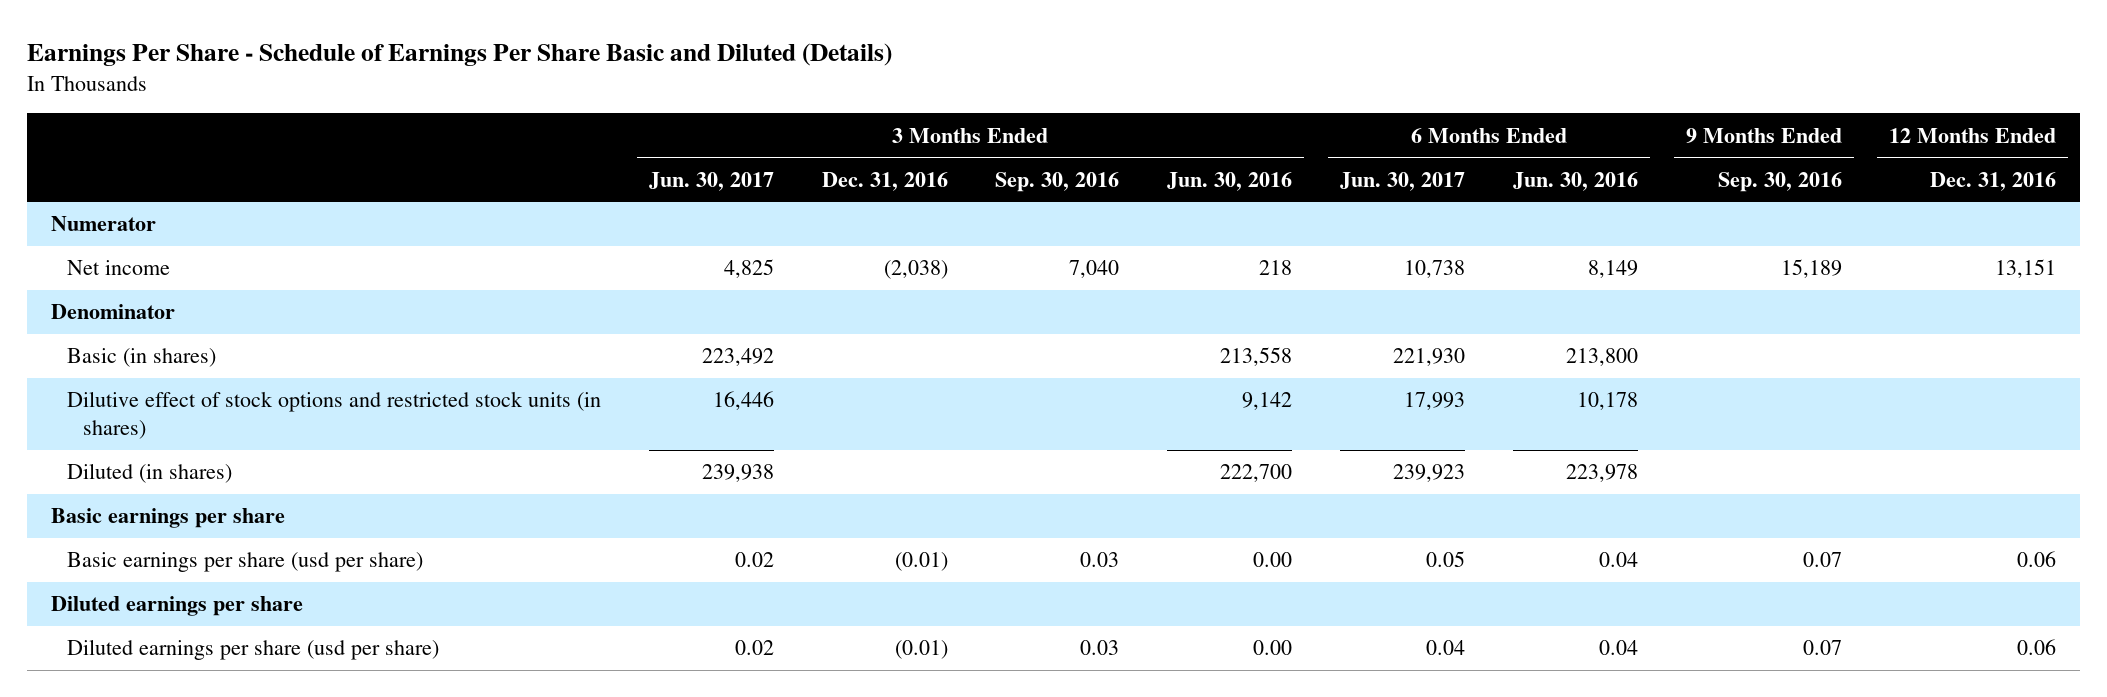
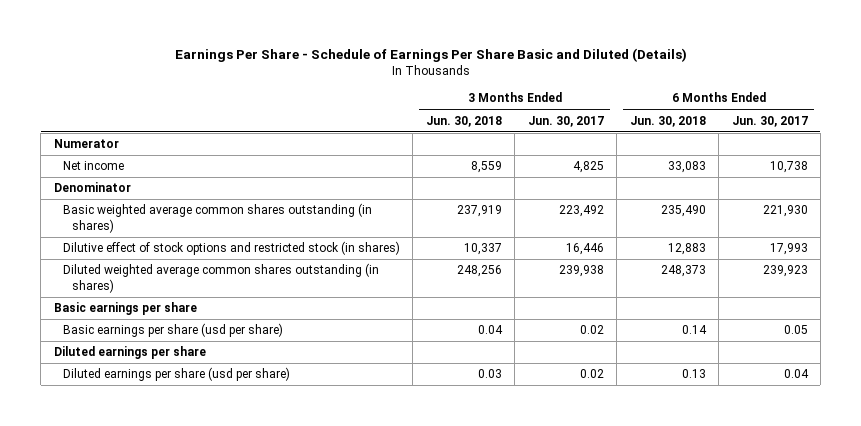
- | 3 Months Ended Jun. 30, 2017 | 3 Months Ended Dec. 31, 2016 | 3 Months Ended Sep. 30, 2016 | 3 Months Ended Jun. 30, 2016 | 6 Months Ended Jun. 30, 2017 | 6 Months Ended Jun. 30, 2016 | 9 Months Ended Sep. 30, 2016 | 12 Months Ended Dec. 31, 2016
+ | 3 Months Ended Jun. 30, 2018 | 3 Months Ended Jun. 30, 2017 | 6 Months Ended Jun. 30, 2018 | 6 Months Ended Jun. 30, 2017
- Basic (in shares) | 223,492 | | | 213,558 | 221,930 | 213,800 | |
- Dilutive effect of stock options and restricted stock units (in shares) | 16,446 | | | 9,142 | 17,993 | 10,178 | |
- Diluted (in shares) | 239,938 | | | 222,700 | 239,923 | 223,978 | |
+ Basic weighted average common shares outstanding (in shares) | 237,919 | 223,492 | 235,490 | 221,930
+ Dilutive effect of stock options and restricted stock (in shares) | 10,337 | 16,446 | 12,883 | 17,993
+ Diluted weighted average common shares outstanding (in shares) | 248,256 | 239,938 | 248,373 | 239,923

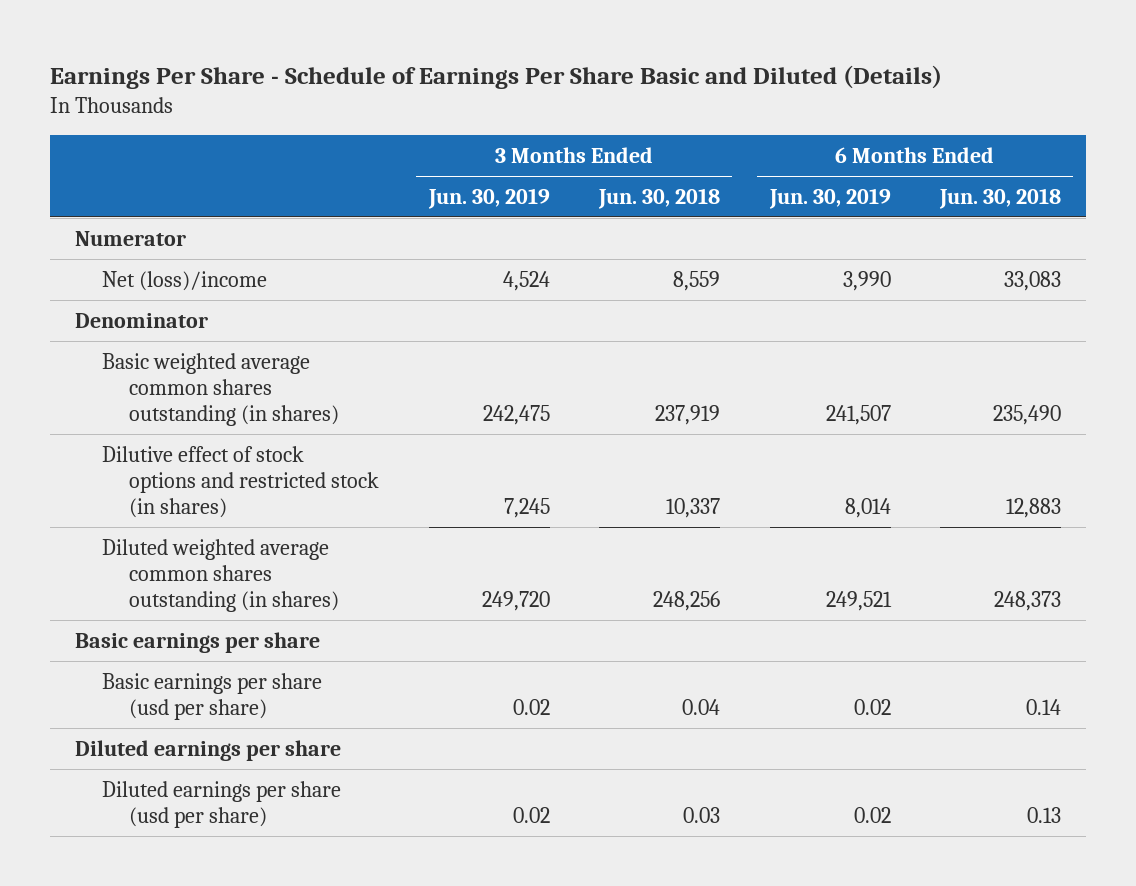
- | 3 Months Ended Jun. 30, 2018 | 3 Months Ended Jun. 30, 2017 | 6 Months Ended Jun. 30, 2018 | 6 Months Ended Jun. 30, 2017
+ | 3 Months Ended Jun. 30, 2019 | 3 Months Ended Jun. 30, 2018 | 6 Months Ended Jun. 30, 2019 | 6 Months Ended Jun. 30, 2018
- Net income | 8,559 | 4,825 | 33,083 | 10,738
+ Net (loss)/income | 4,524 | 8,559 | 3,990 | 33,083

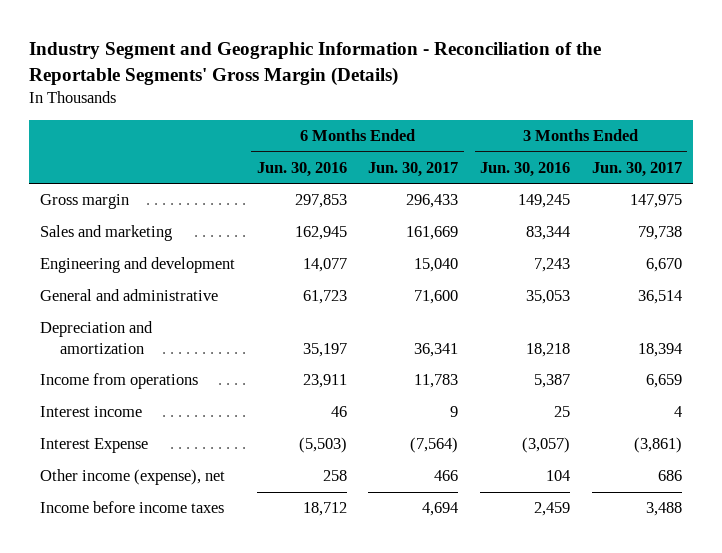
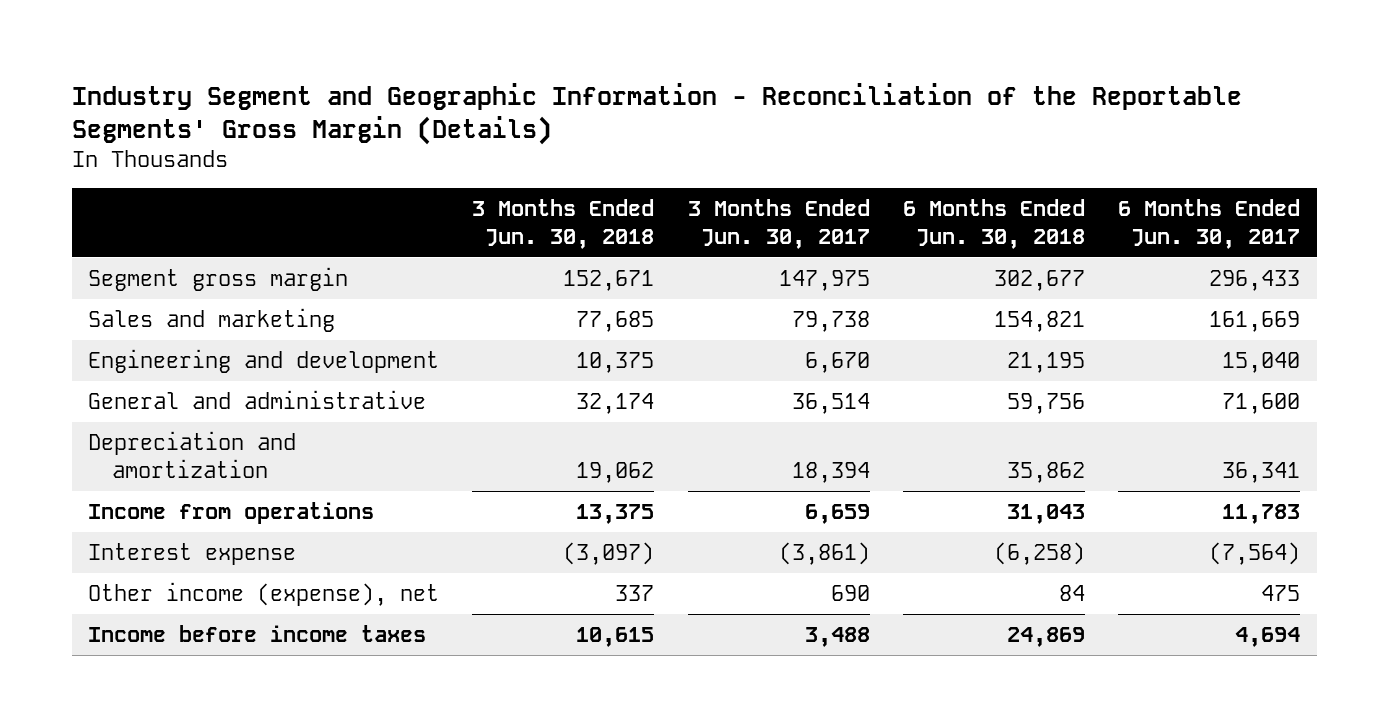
- | 6 Months Ended Jun. 30, 2016 | 6 Months Ended Jun. 30, 2017 | 3 Months Ended Jun. 30, 2016 | 3 Months Ended Jun. 30, 2017
+ | 3 Months Ended Jun. 30, 2018 | 3 Months Ended Jun. 30, 2017 | 6 Months Ended Jun. 30, 2018 | 6 Months Ended Jun. 30, 2017
- Gross margin | 297,853 | 296,433 | 149,245 | 147,975
+ Segment gross margin | 152,671 | 147,975 | 302,677 | 296,433
- Interest income | 46 | 9 | 25 | 4
- Interest Expense | (5,503) | (7,564) | (3,057) | (3,861)
- Other income (expense), net | 258 | 466 | 104 | 686
+ Interest expense | (3,097) | (3,861) | (6,258) | (7,564)
+ Other income (expense), net | 337 | 690 | 84 | 475

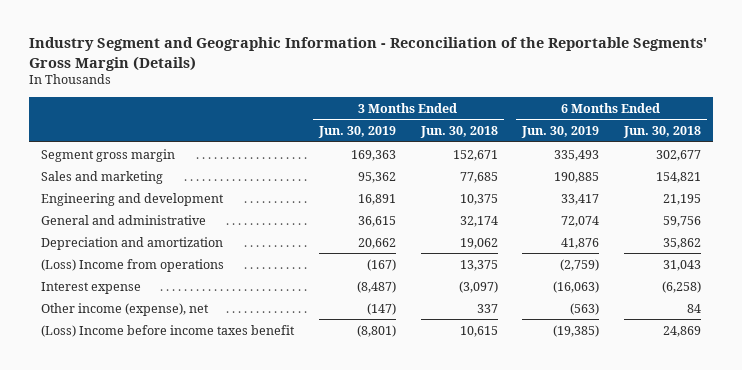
- | 3 Months Ended Jun. 30, 2018 | 3 Months Ended Jun. 30, 2017 | 6 Months Ended Jun. 30, 2018 | 6 Months Ended Jun. 30, 2017
+ | 3 Months Ended Jun. 30, 2019 | 3 Months Ended Jun. 30, 2018 | 6 Months Ended Jun. 30, 2019 | 6 Months Ended Jun. 30, 2018
- Income from operations | 13,375 | 6,659 | 31,043 | 11,783
+ (Loss) Income from operations | (167) | 13,375 | (2,759) | 31,043
- Income before income taxes | 10,615 | 3,488 | 24,869 | 4,694
+ (Loss) Income before income taxes benefit | (8,801) | 10,615 | (19,385) | 24,869

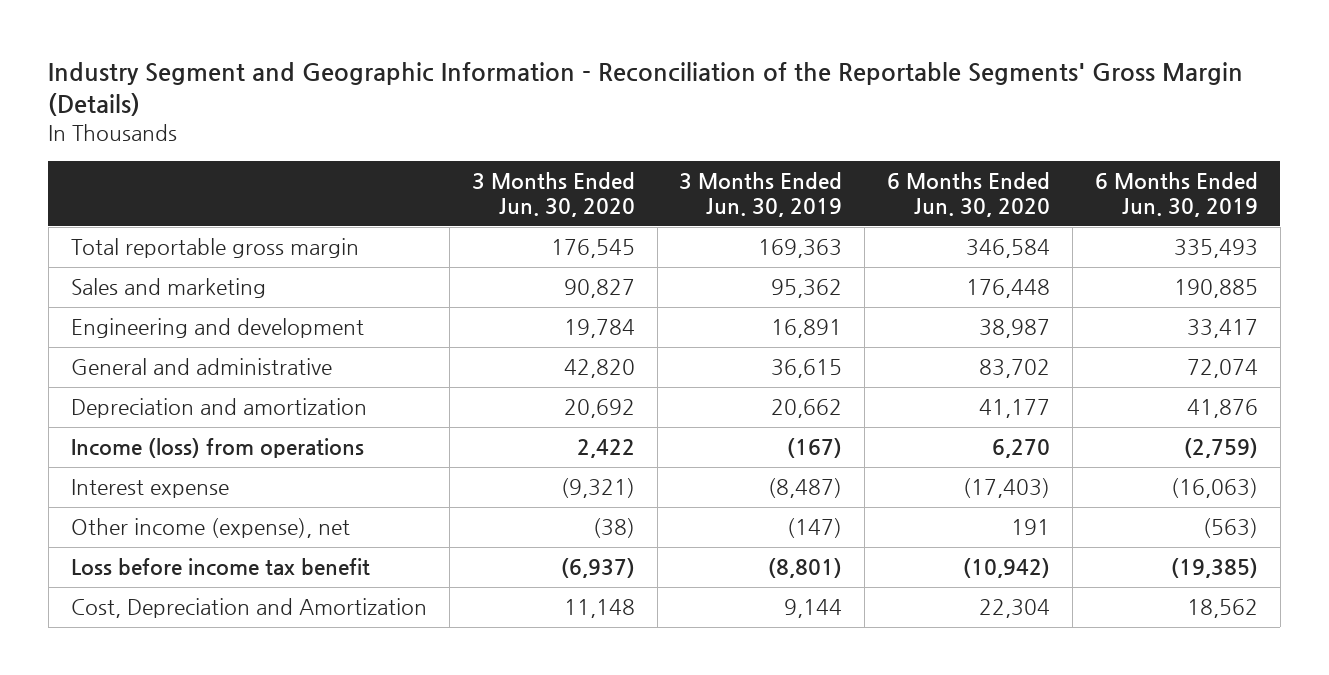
- | 3 Months Ended Jun. 30, 2019 | 3 Months Ended Jun. 30, 2018 | 6 Months Ended Jun. 30, 2019 | 6 Months Ended Jun. 30, 2018
+ | 3 Months Ended Jun. 30, 2020 | 3 Months Ended Jun. 30, 2019 | 6 Months Ended Jun. 30, 2020 | 6 Months Ended Jun. 30, 2019
- Segment gross margin | 169,363 | 152,671 | 335,493 | 302,677
+ Total reportable gross margin | 176,545 | 169,363 | 346,584 | 335,493
- (Loss) Income from operations | (167) | 13,375 | (2,759) | 31,043
+ Income (loss) from operations | 2,422 | (167) | 6,270 | (2,759)
- (Loss) Income before income taxes benefit | (8,801) | 10,615 | (19,385) | 24,869
+ Loss before income tax benefit | (6,937) | (8,801) | (10,942) | (19,385)
+ Cost, Depreciation and Amortization | 11,148 | 9,144 | 22,304 | 18,562

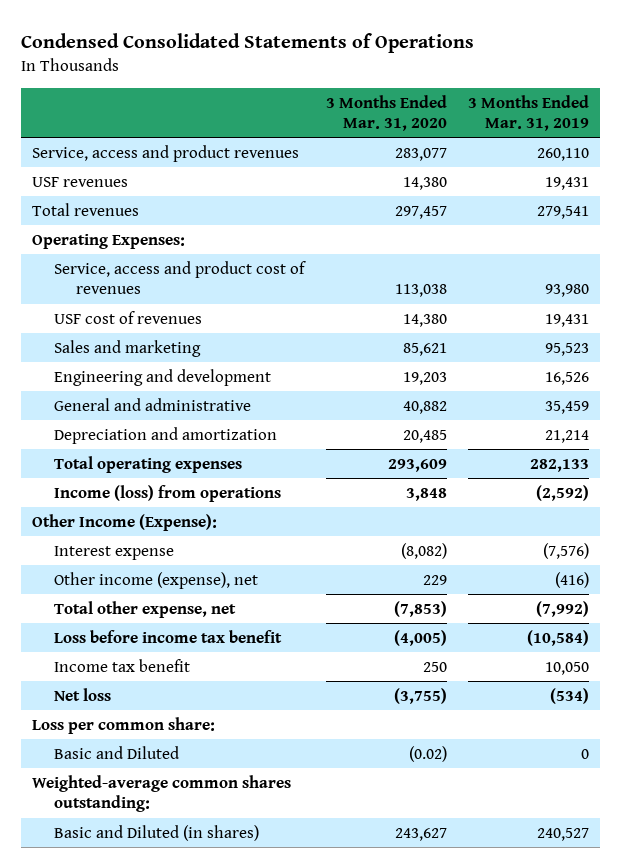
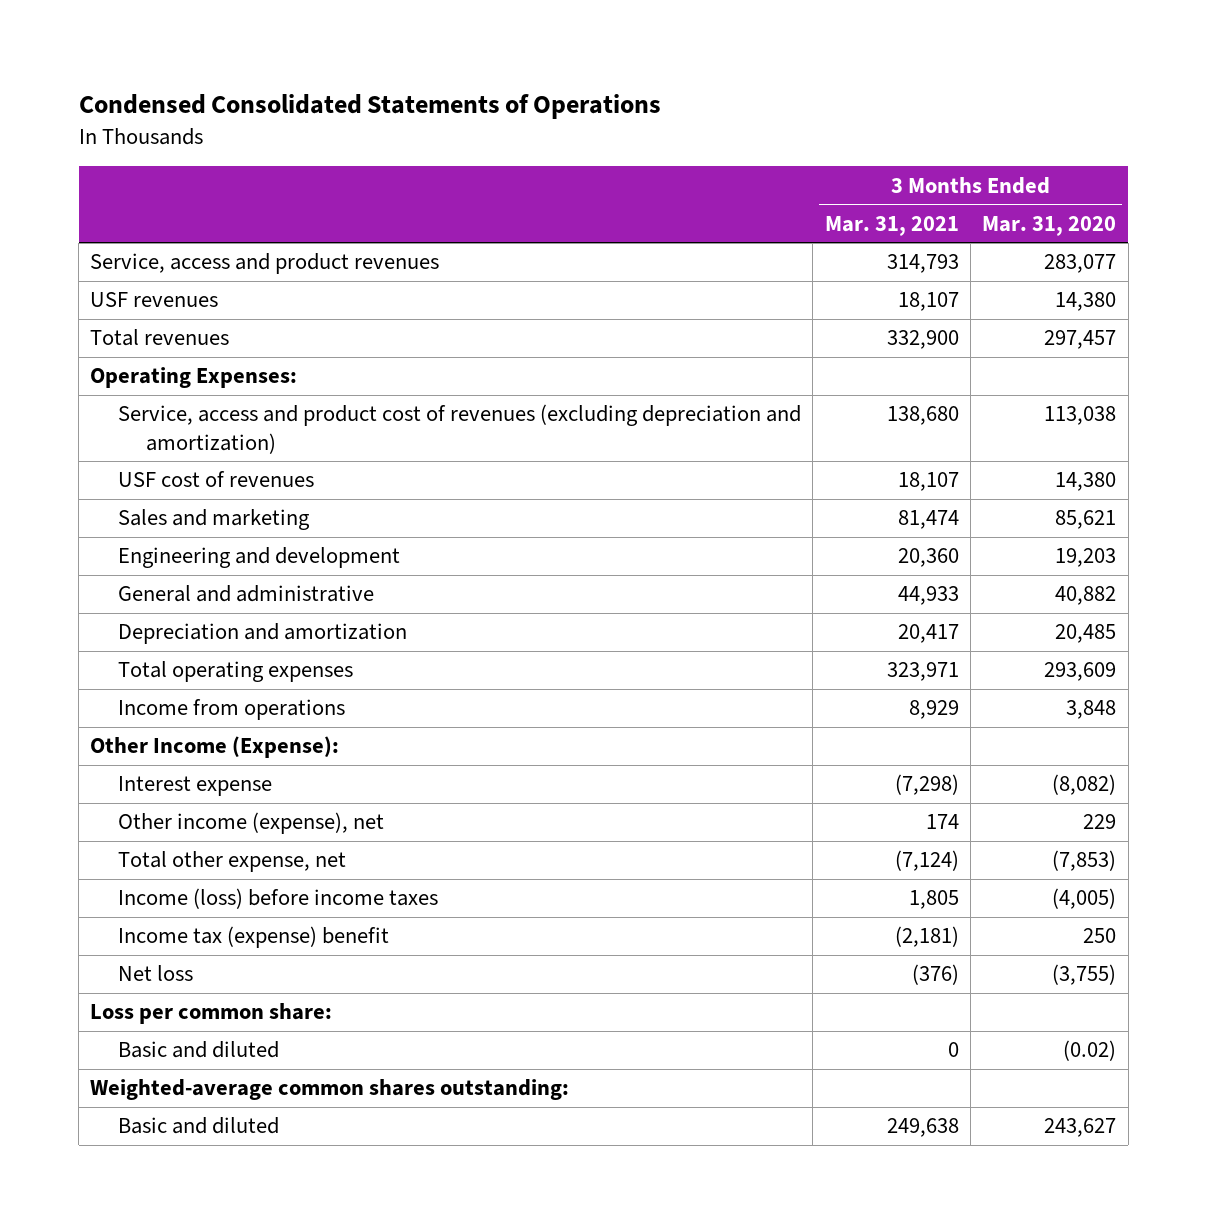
- | 3 Months Ended Mar. 31, 2020 | 3 Months Ended Mar. 31, 2019
+ | 3 Months Ended Mar. 31, 2021 | 3 Months Ended Mar. 31, 2020
- Service, access and product cost of revenues | 113,038 | 93,980
+ Service, access and product cost of revenues (excluding depreciation and amortization) | 138,680 | 113,038
- Income (loss) from operations | 3,848 | (2,592)
+ Income from operations | 8,929 | 3,848
- Loss before income tax benefit | (4,005) | (10,584)
- Income tax benefit | 250 | 10,050
+ Income (loss) before income taxes | 1,805 | (4,005)
+ Income tax (expense) benefit | (2,181) | 250
- Basic and Diluted | (0.02) | 0
+ Basic and diluted | 0 | (0.02)
- Basic and Diluted (in shares) | 243,627 | 240,527
+ Basic and diluted | 249,638 | 243,627

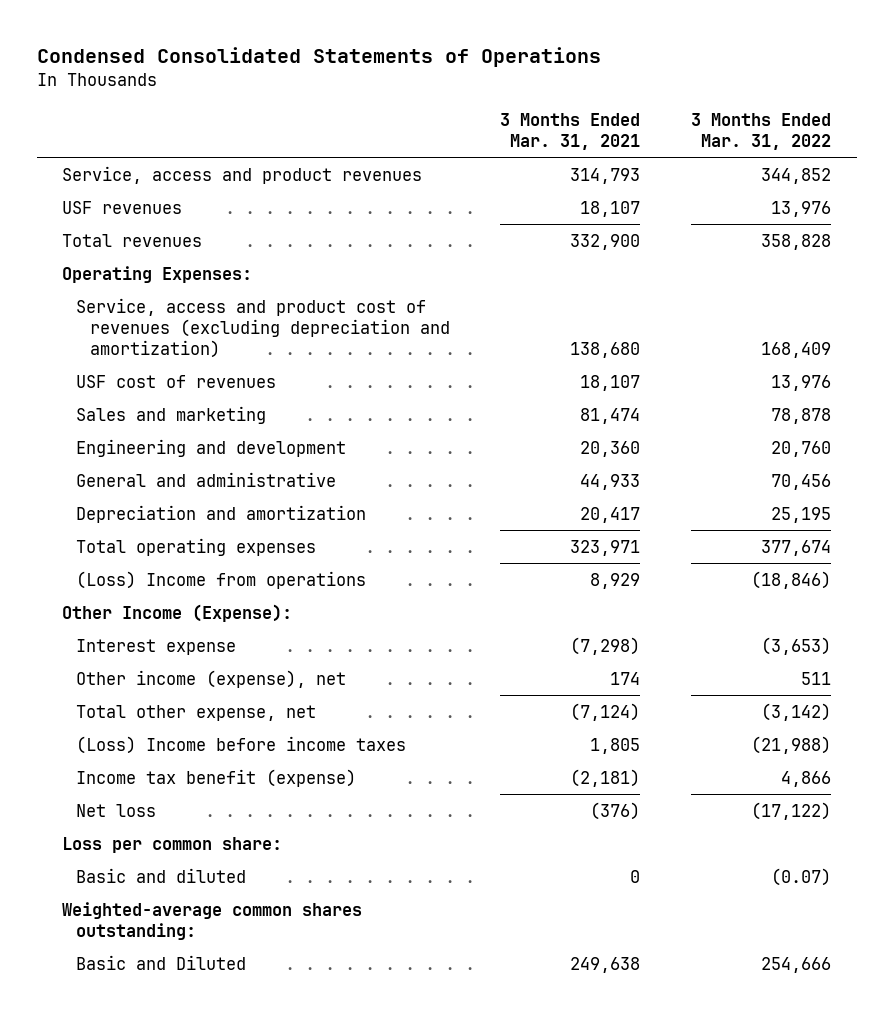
- | 3 Months Ended Mar. 31, 2021 | 3 Months Ended Mar. 31, 2020
+ | 3 Months Ended Mar. 31, 2021 | 3 Months Ended Mar. 31, 2022
- Income from operations | 8,929 | 3,848
+ (Loss) Income from operations | 8,929 | (18,846)
- Income (loss) before income taxes | 1,805 | (4,005)
- Income tax (expense) benefit | (2,181) | 250
+ (Loss) Income before income taxes | 1,805 | (21,988)
+ Income tax benefit (expense) | (2,181) | 4,866
- Basic and diluted | 249,638 | 243,627
+ Basic and Diluted | 249,638 | 254,666

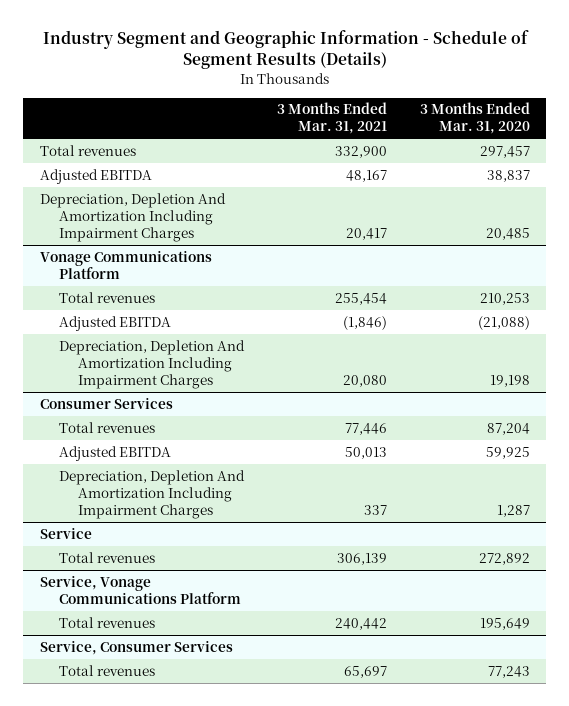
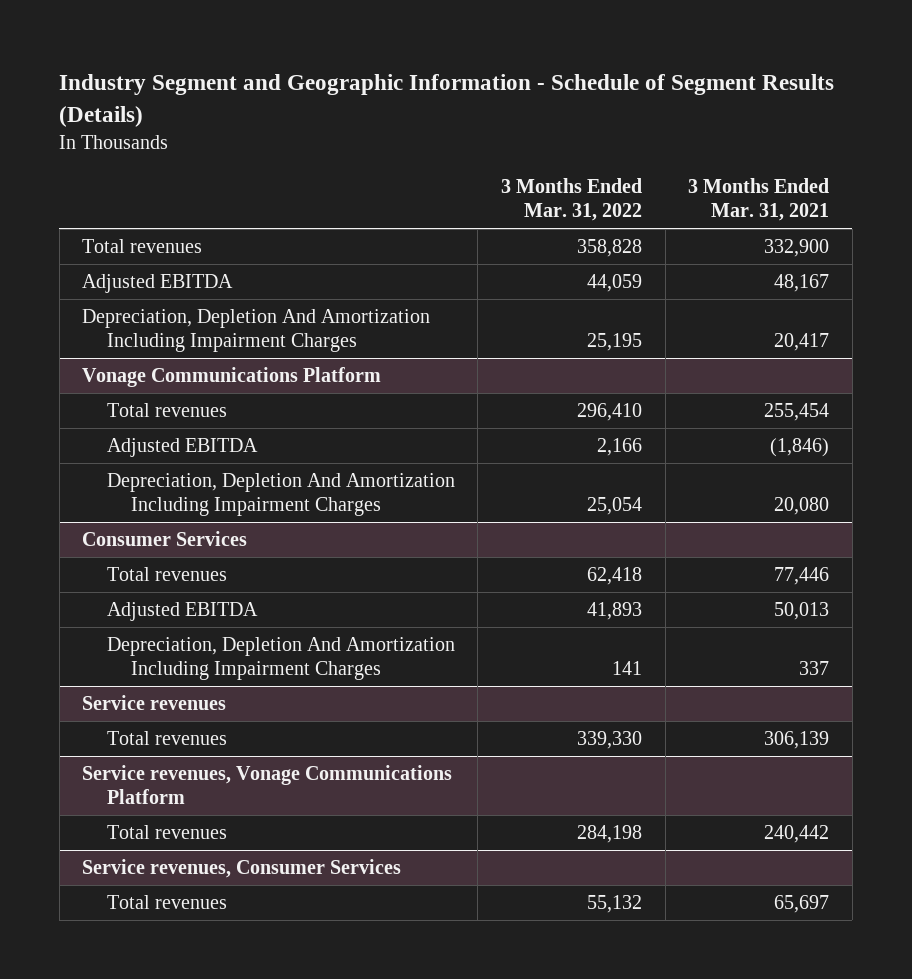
- | 3 Months Ended Mar. 31, 2021 | 3 Months Ended Mar. 31, 2020
+ | 3 Months Ended Mar. 31, 2022 | 3 Months Ended Mar. 31, 2021
- Service
+ Service revenues
- Service, Vonage Communications Platform
+ Service revenues, Vonage Communications Platform
- Service, Consumer Services
+ Service revenues, Consumer Services

